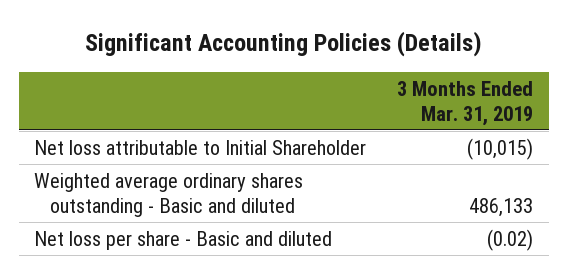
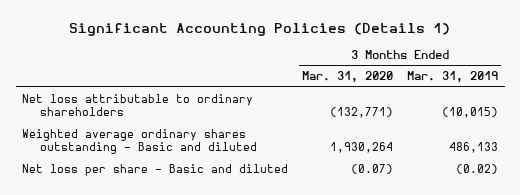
- Significant Accounting Policies (Details)
+ Significant Accounting Policies (Details 1)
- | 3 Months Ended Mar. 31, 2019
+ | 3 Months Ended Mar. 31, 2020 | 3 Months Ended Mar. 31, 2019
- Net loss attributable to Initial Shareholder | (10,015)
+ Net loss attributable to ordinary shareholders | (132,771) | (10,015)

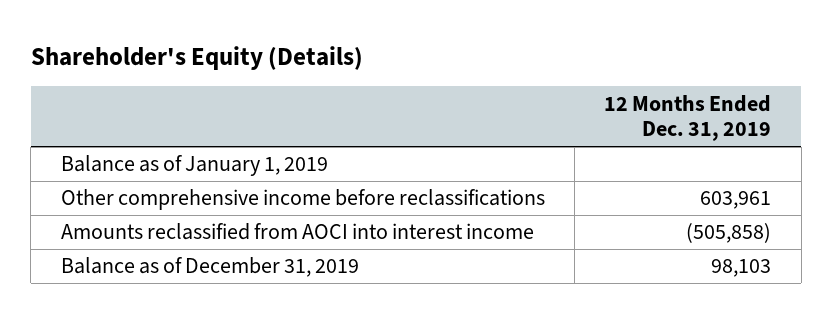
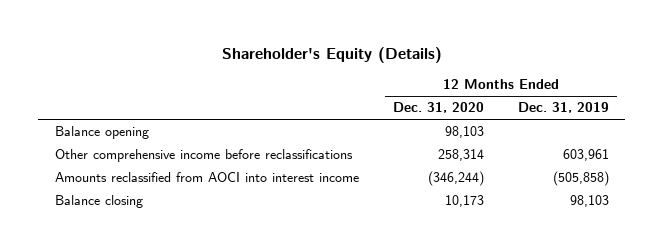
- | 12 Months Ended Dec. 31, 2019
+ | 12 Months Ended Dec. 31, 2020 | 12 Months Ended Dec. 31, 2019
- Balance as of January 1, 2019
+ Balance opening | 98,103 |
- Balance as of December 31, 2019 | 98,103
+ Balance closing | 10,173 | 98,103

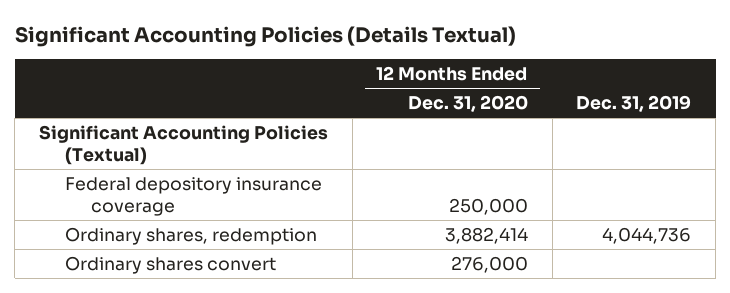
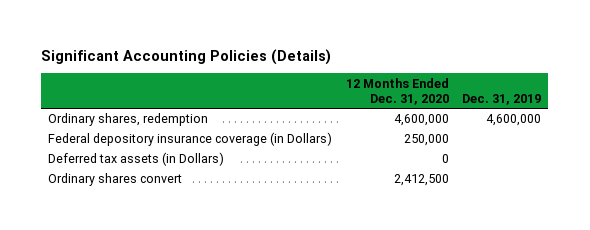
- Significant Accounting Policies (Details Textual)
+ Significant Accounting Policies (Details)
- Significant Accounting Policies (Textual)
- Federal depository insurance coverage | 250,000 |
- Ordinary shares, redemption | 3,882,414 | 4,044,736
- Ordinary shares convert | 276,000 |
+ Ordinary shares, redemption | 4,600,000 | 4,600,000
+ Federal depository insurance coverage (in Dollars) | 250,000 |
+ Deferred tax assets (in Dollars) | 0 |
+ Ordinary shares convert | 2,412,500 |

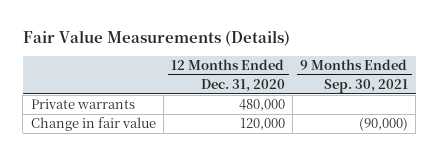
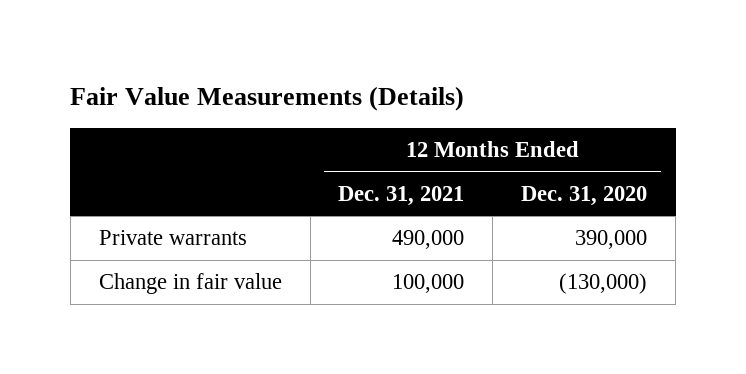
- | 12 Months Ended Dec. 31, 2020 | 9 Months Ended Sep. 30, 2021
+ | 12 Months Ended Dec. 31, 2021 | 12 Months Ended Dec. 31, 2020
- Private warrants | 480,000 |
- Change in fair value | 120,000 | (90,000)
+ Private warrants | 490,000 | 390,000
+ Change in fair value | 100,000 | (130,000)

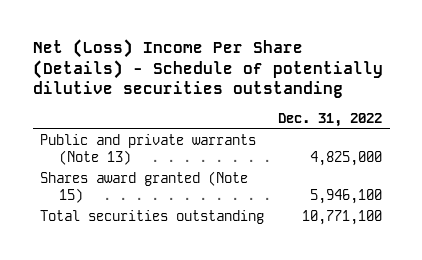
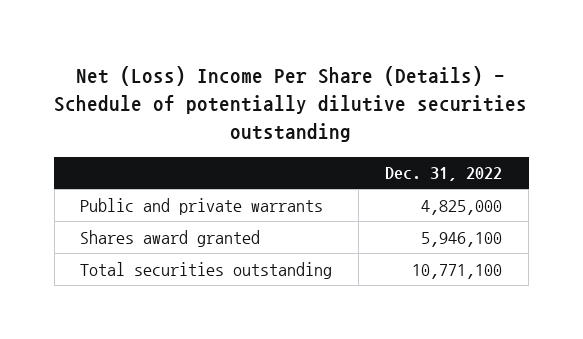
- Public and private warrants (Note 13) | 4,825,000
- Shares award granted (Note 15) | 5,946,100
+ Public and private warrants | 4,825,000
+ Shares award granted | 5,946,100

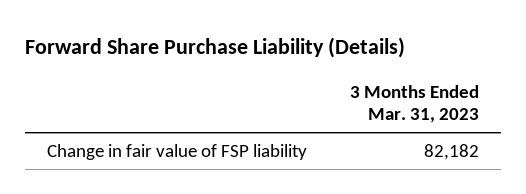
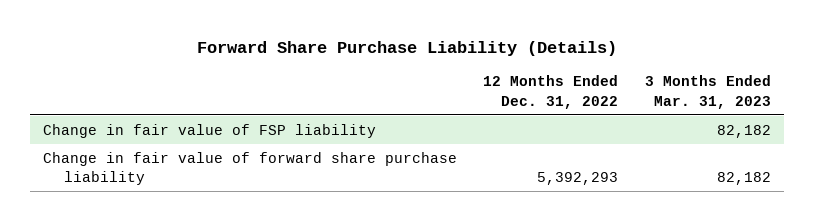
- | 3 Months Ended Mar. 31, 2023
+ | 12 Months Ended Dec. 31, 2022 | 3 Months Ended Mar. 31, 2023
+ Change in fair value of forward share purchase liability | 5,392,293 | 82,182

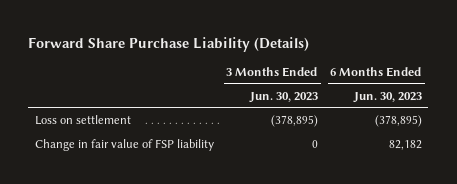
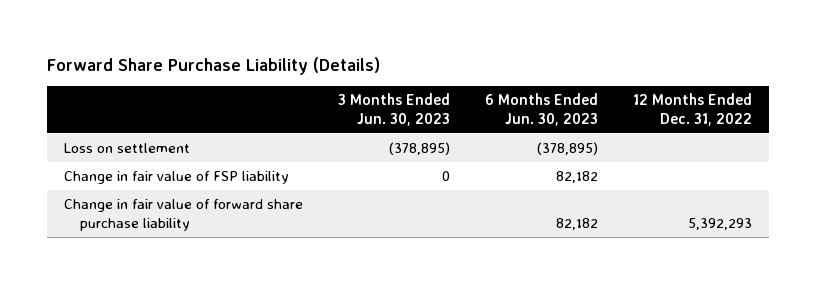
- | 3 Months Ended Jun. 30, 2023 | 6 Months Ended Jun. 30, 2023
+ | 3 Months Ended Jun. 30, 2023 | 6 Months Ended Jun. 30, 2023 | 12 Months Ended Dec. 31, 2022
+ Change in fair value of forward share purchase liability | | 82,182 | 5,392,293

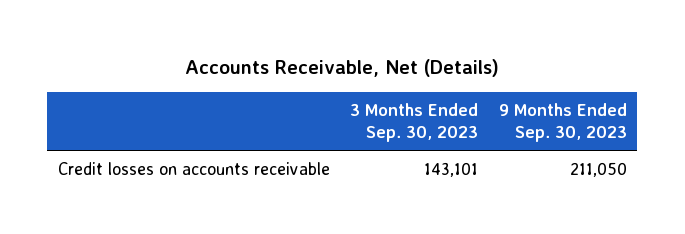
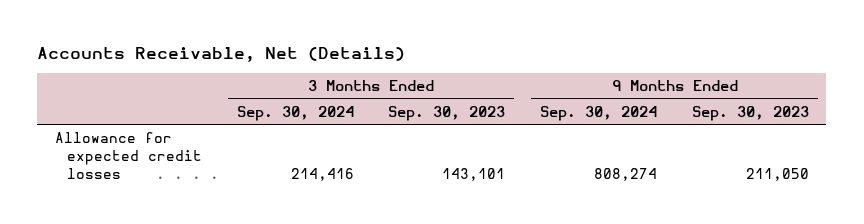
- | 3 Months Ended Sep. 30, 2023 | 9 Months Ended Sep. 30, 2023
+ | 3 Months Ended Sep. 30, 2024 | 3 Months Ended Sep. 30, 2023 | 9 Months Ended Sep. 30, 2024 | 9 Months Ended Sep. 30, 2023
- Credit losses on accounts receivable | 143,101 | 211,050
+ Allowance for expected credit losses | 214,416 | 143,101 | 808,274 | 211,050

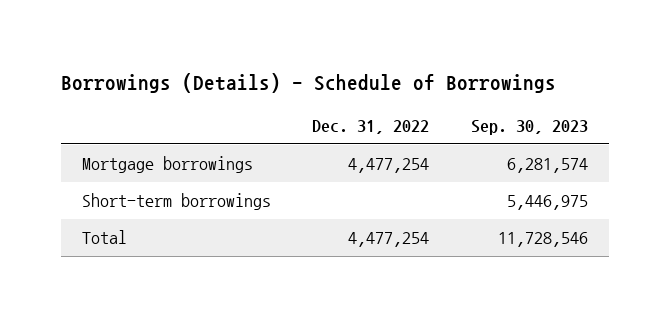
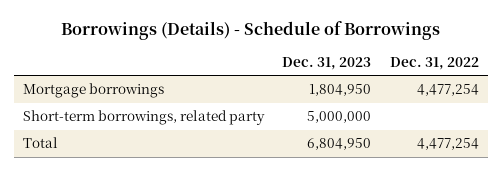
- | Dec. 31, 2022 | Sep. 30, 2023
+ | Dec. 31, 2023 | Dec. 31, 2022
- Short-term borrowings | | 5,446,975
+ Short-term borrowings, related party | 5,000,000 |

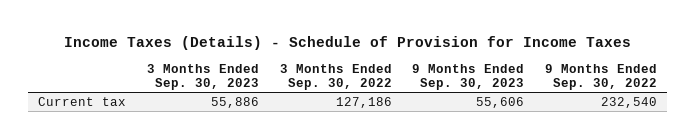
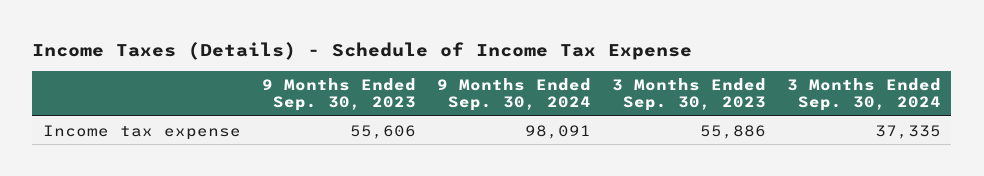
- Income Taxes (Details) - Schedule of Provision for Income Taxes
+ Income Taxes (Details) - Schedule of Income Tax Expense
- | 3 Months Ended Sep. 30, 2023 | 3 Months Ended Sep. 30, 2022 | 9 Months Ended Sep. 30, 2023 | 9 Months Ended Sep. 30, 2022
+ | 9 Months Ended Sep. 30, 2023 | 9 Months Ended Sep. 30, 2024 | 3 Months Ended Sep. 30, 2023 | 3 Months Ended Sep. 30, 2024
- Current tax | 55,886 | 127,186 | 55,606 | 232,540
+ Income tax expense | 55,606 | 98,091 | 55,886 | 37,335

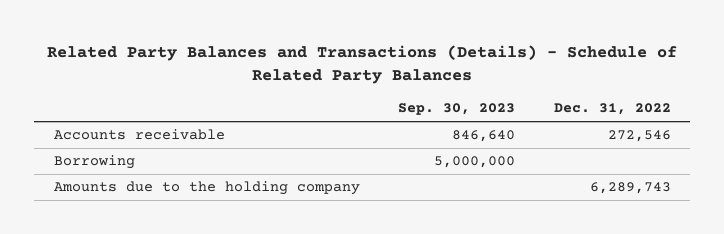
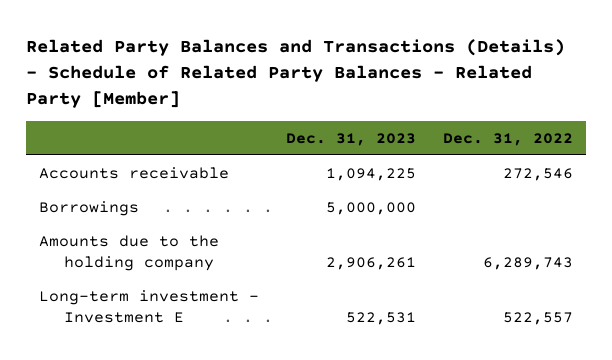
- Related Party Balances and Transactions (Details) - Schedule of Related Party Balances
+ Related Party Balances and Transactions (Details) - Schedule of Related Party Balances - Related Party [Member]
- | Sep. 30, 2023 | Dec. 31, 2022
+ | Dec. 31, 2023 | Dec. 31, 2022
- Borrowing | 5,000,000 |
+ Borrowings | 5,000,000 |
+ Long-term investment - Investment E | 522,531 | 522,557

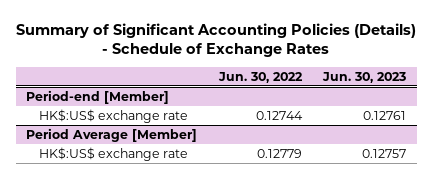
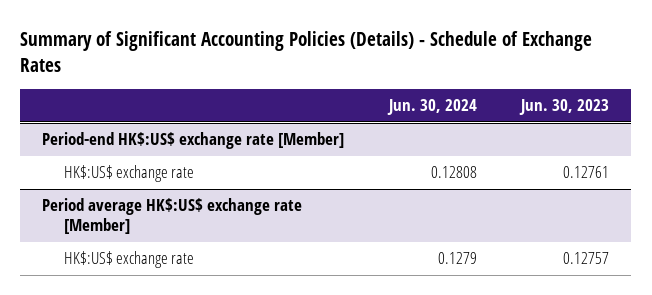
- | Jun. 30, 2022 | Jun. 30, 2023
+ | Jun. 30, 2024 | Jun. 30, 2023
- Period-end [Member]
+ Period-end HK$:US$ exchange rate [Member]
- Period Average [Member]
+ Period average HK$:US$ exchange rate [Member]

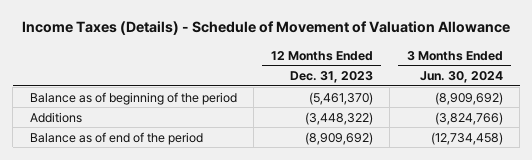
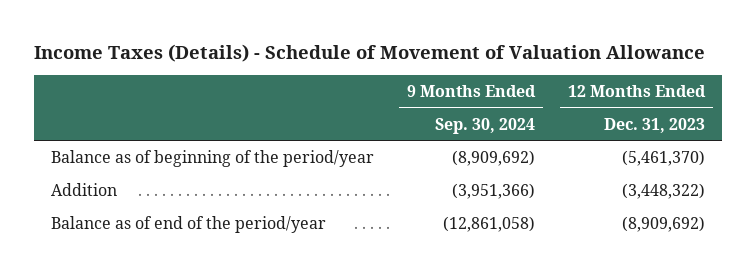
- | 12 Months Ended Dec. 31, 2023 | 3 Months Ended Jun. 30, 2024
+ | 9 Months Ended Sep. 30, 2024 | 12 Months Ended Dec. 31, 2023
- Balance as of beginning of the period | (5,461,370) | (8,909,692)
- Additions | (3,448,322) | (3,824,766)
- Balance as of end of the period | (8,909,692) | (12,734,458)
+ Balance as of beginning of the period/year | (8,909,692) | (5,461,370)
+ Addition | (3,951,366) | (3,448,322)
+ Balance as of end of the period/year | (12,861,058) | (8,909,692)

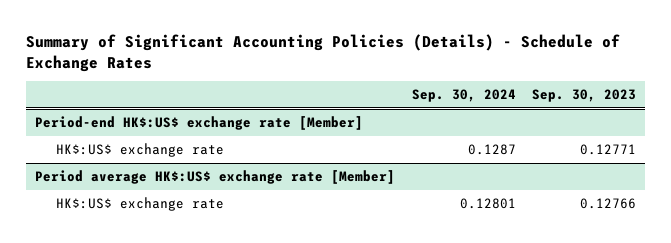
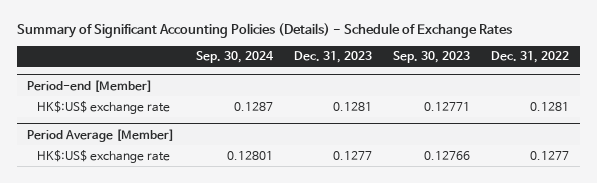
- | Sep. 30, 2024 | Sep. 30, 2023
+ | Sep. 30, 2024 | Dec. 31, 2023 | Sep. 30, 2023 | Dec. 31, 2022
- Period-end HK$:US$ exchange rate [Member]
+ Period-end [Member]
- Period average HK$:US$ exchange rate [Member]
+ Period Average [Member]

